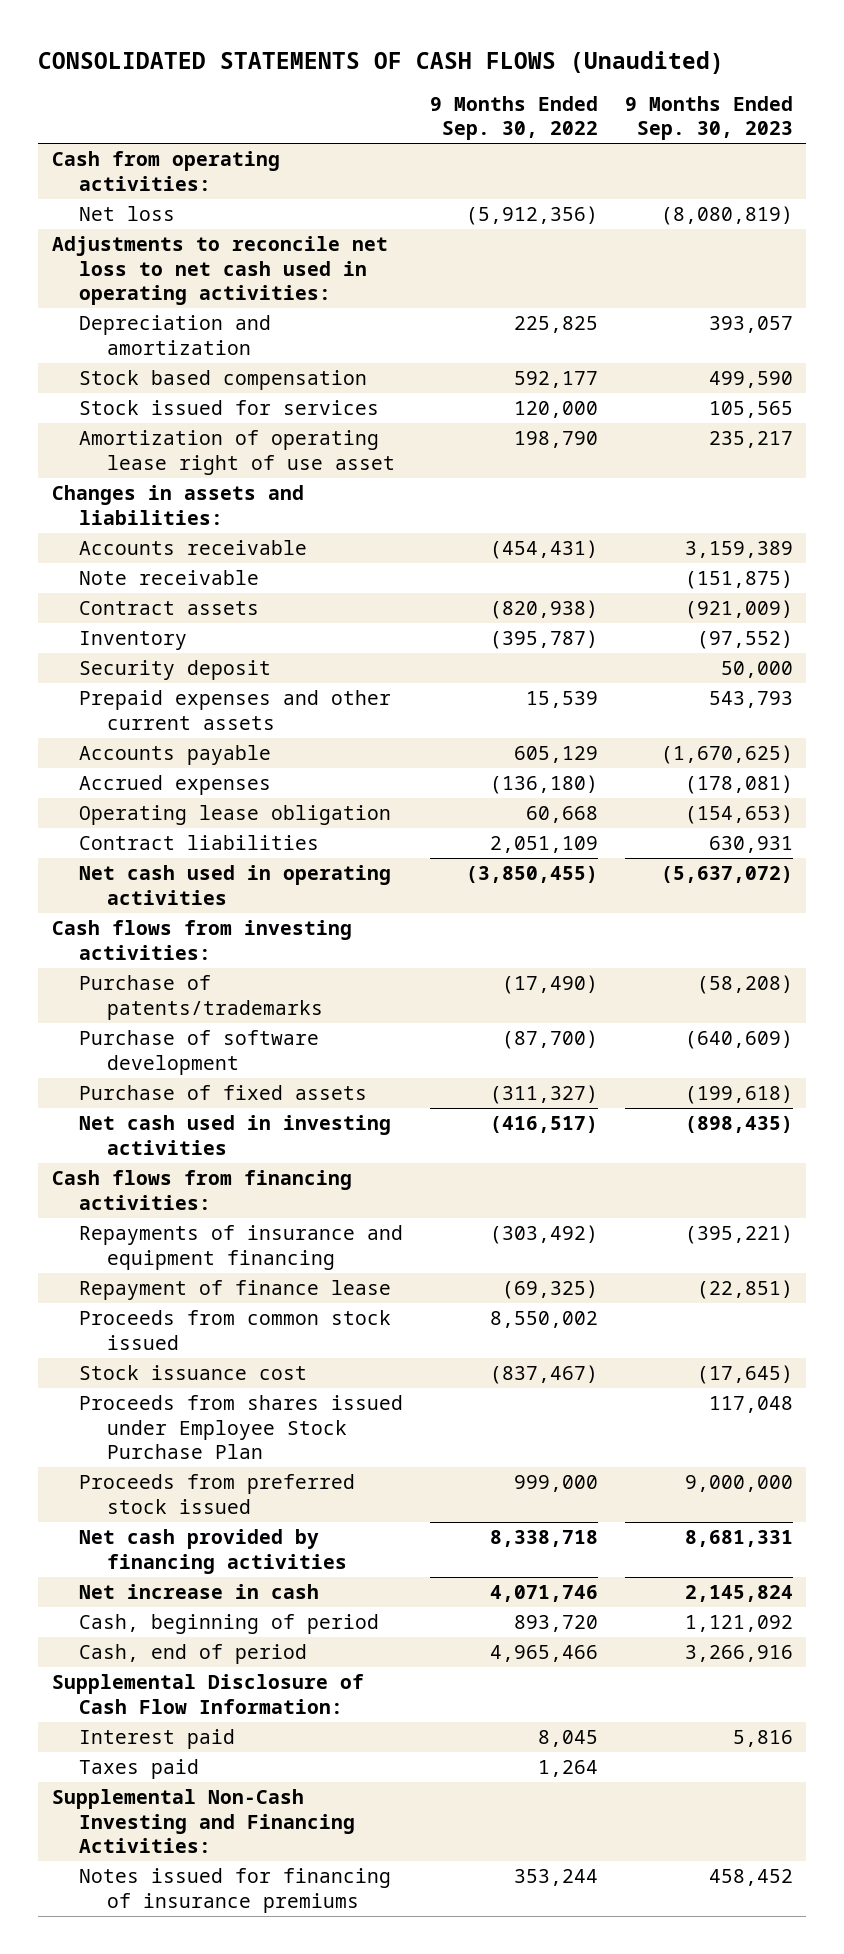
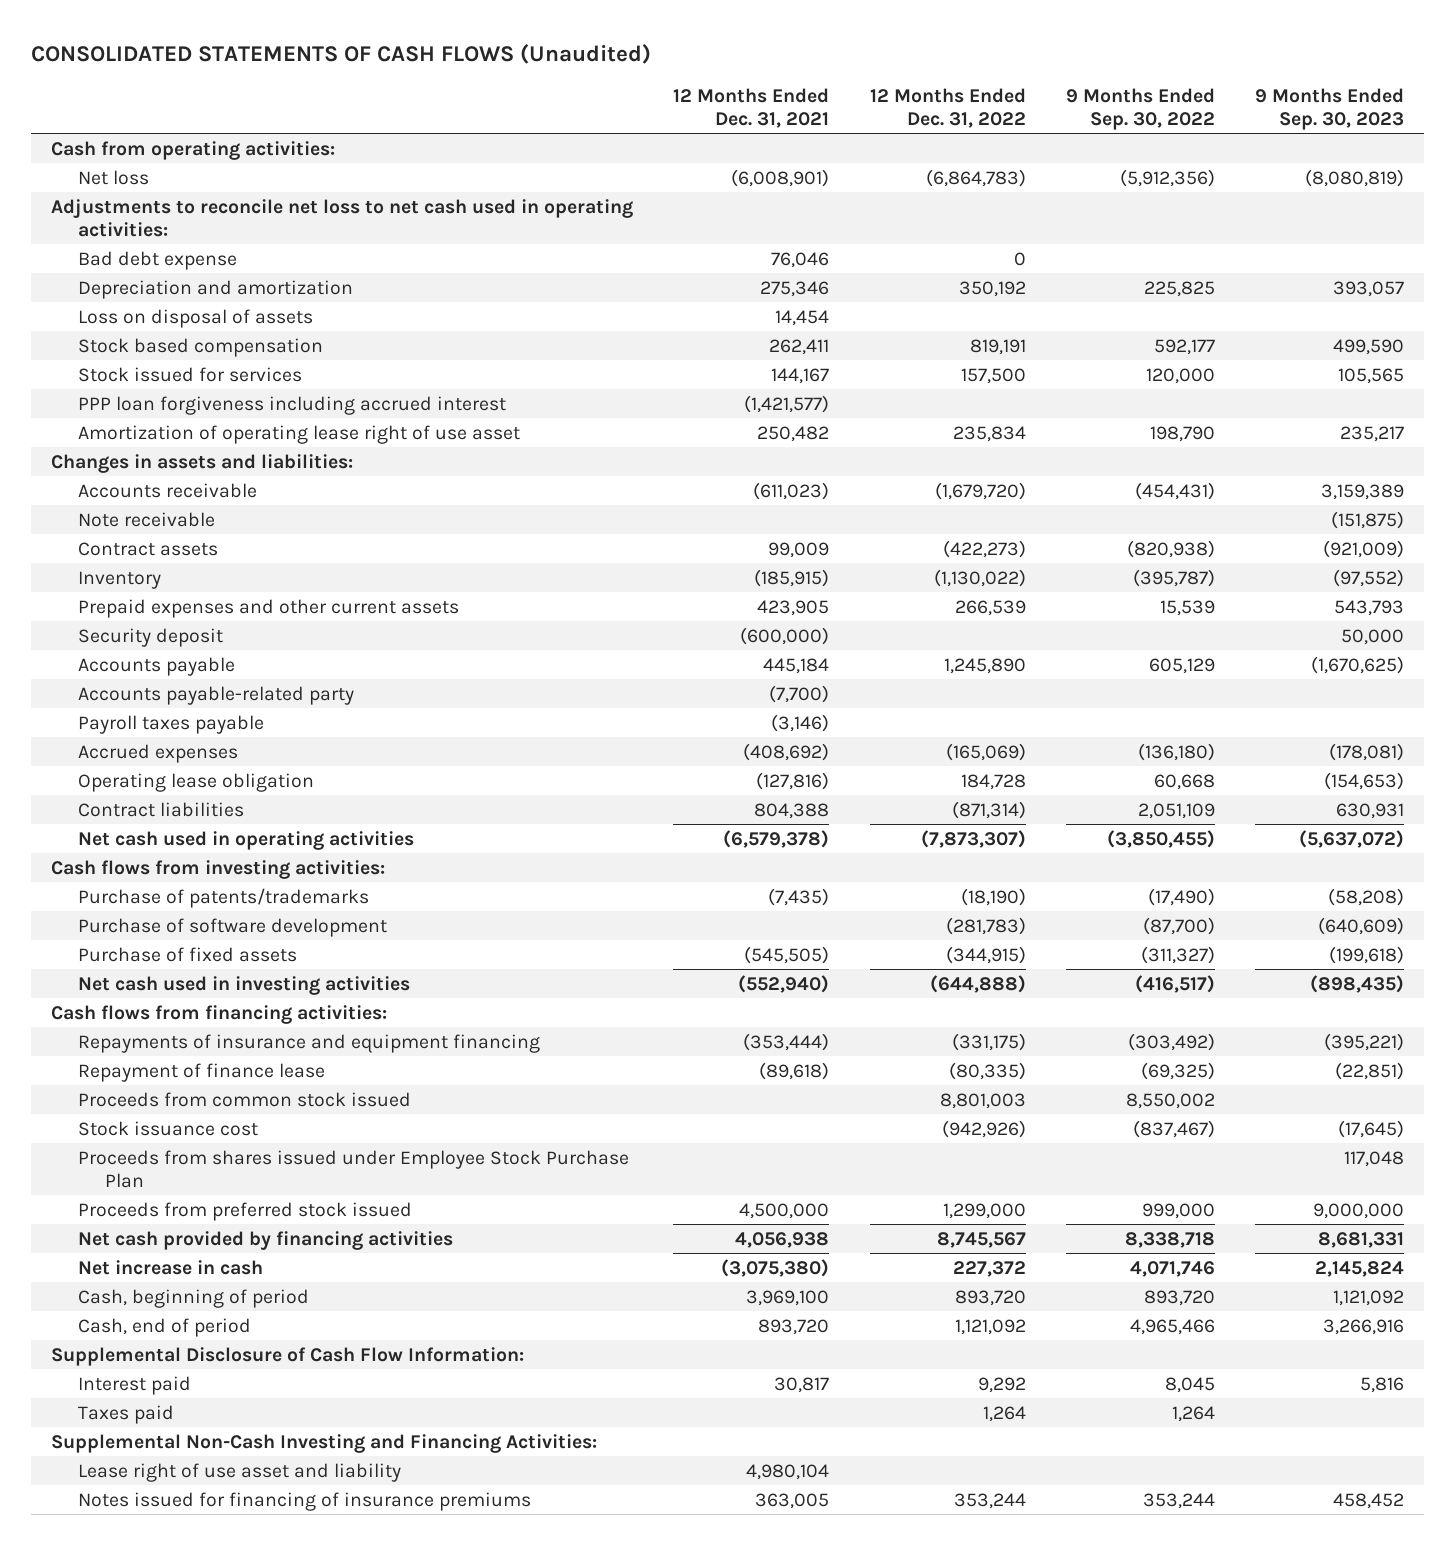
- | 9 Months Ended Sep. 30, 2022 | 9 Months Ended Sep. 30, 2023
+ | 12 Months Ended Dec. 31, 2021 | 12 Months Ended Dec. 31, 2022 | 9 Months Ended Sep. 30, 2022 | 9 Months Ended Sep. 30, 2023
+ Bad debt expense | 76,046 | 0 | |
+ Loss on disposal of assets | 14,454 | | |
+ PPP loan forgiveness including accrued interest | (1,421,577) | | |
moved down: Security deposit | (600,000) | | | 50,000
+ Accounts payable-related party | (7,700) | | |
+ Payroll taxes payable | (3,146) | | |
+ Lease right of use asset and liability | 4,980,104 | | |

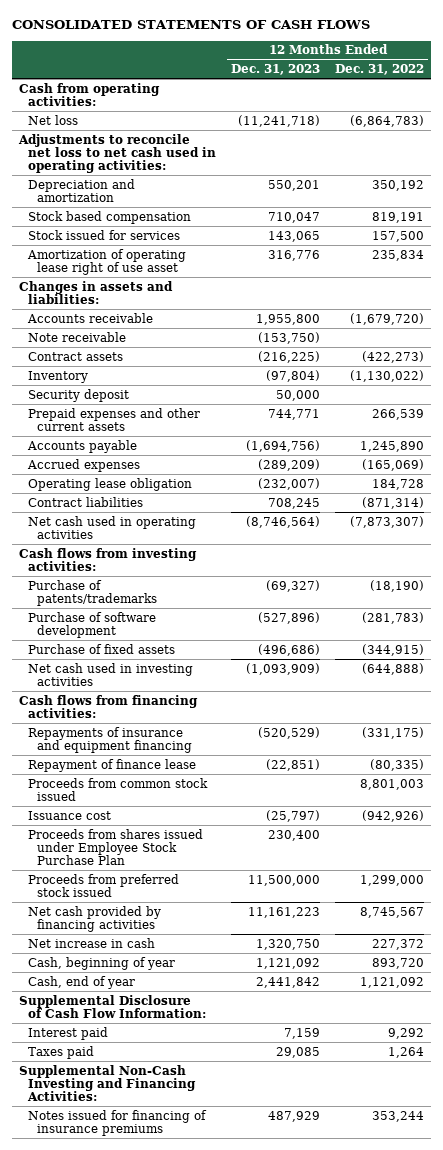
- CONSOLIDATED STATEMENTS OF CASH FLOWS (Unaudited)
+ CONSOLIDATED STATEMENTS OF CASH FLOWS
- | 12 Months Ended Dec. 31, 2021 | 12 Months Ended Dec. 31, 2022 | 9 Months Ended Sep. 30, 2022 | 9 Months Ended Sep. 30, 2023
+ | 12 Months Ended Dec. 31, 2023 | 12 Months Ended Dec. 31, 2022
- Bad debt expense | 76,046 | 0 | |
- Loss on disposal of assets | 14,454 | | |
- PPP loan forgiveness including accrued interest | (1,421,577) | | |
moved down: Prepaid expenses and other current assets | 744,771 | 266,539
- Accounts payable-related party | (7,700) | | |
- Payroll taxes payable | (3,146) | | |
- Stock issuance cost | | (942,926) | (837,467) | (17,645)
+ Issuance cost | (25,797) | (942,926)
- Cash, beginning of period | 3,969,100 | 893,720 | 893,720 | 1,121,092
- Cash, end of period | 893,720 | 1,121,092 | 4,965,466 | 3,266,916
+ Cash, beginning of year | 1,121,092 | 893,720
+ Cash, end of year | 2,441,842 | 1,121,092
- Lease right of use asset and liability | 4,980,104 | | |

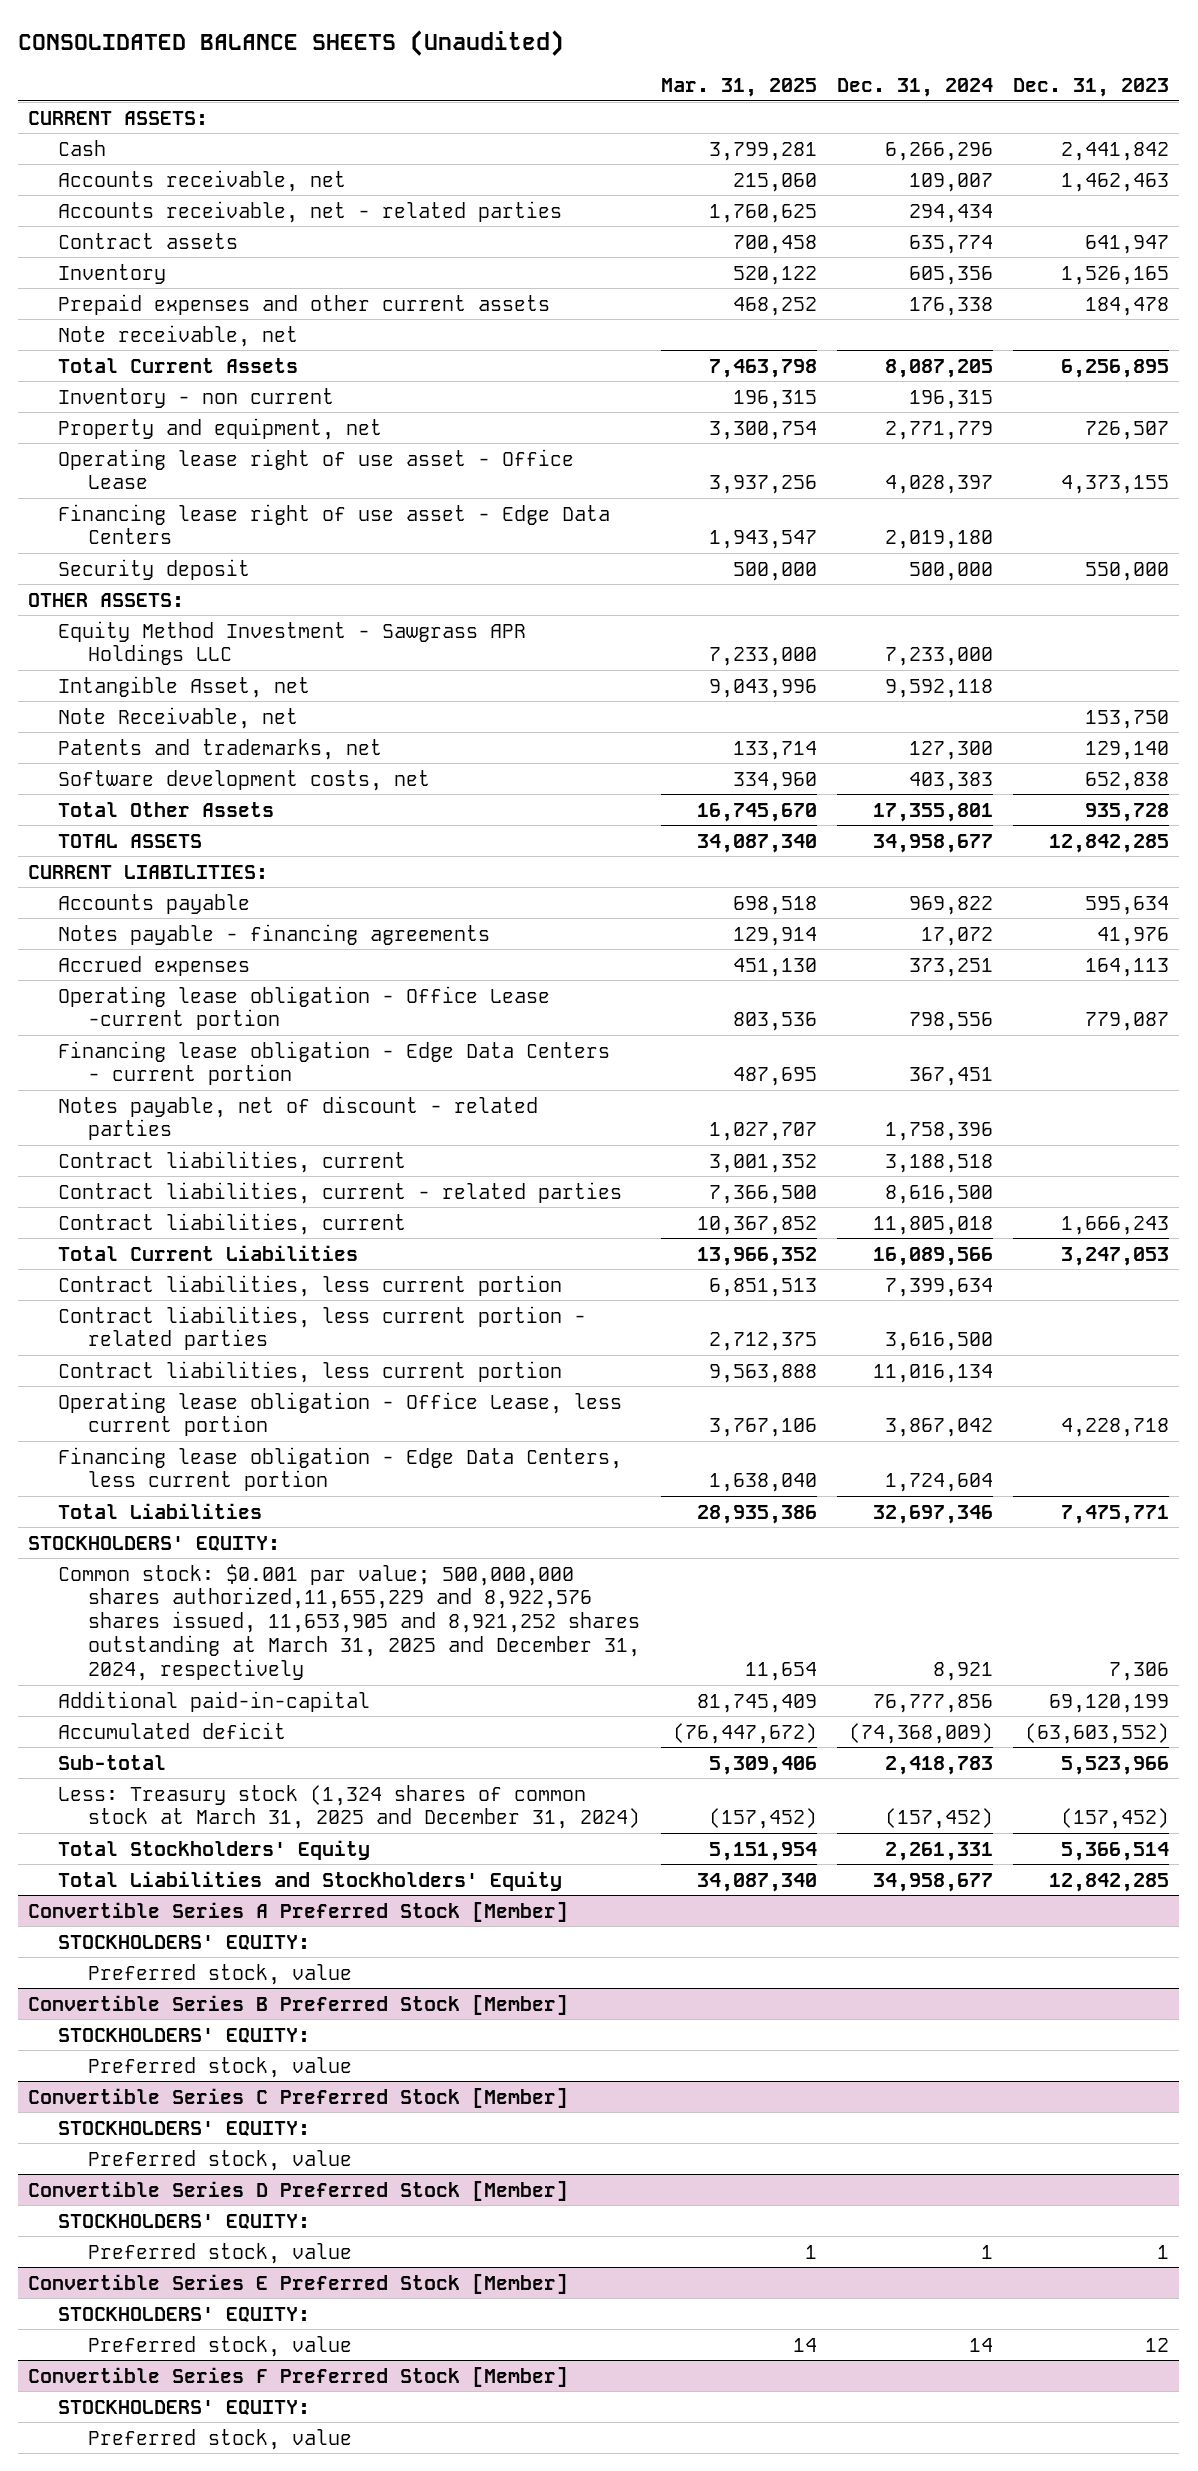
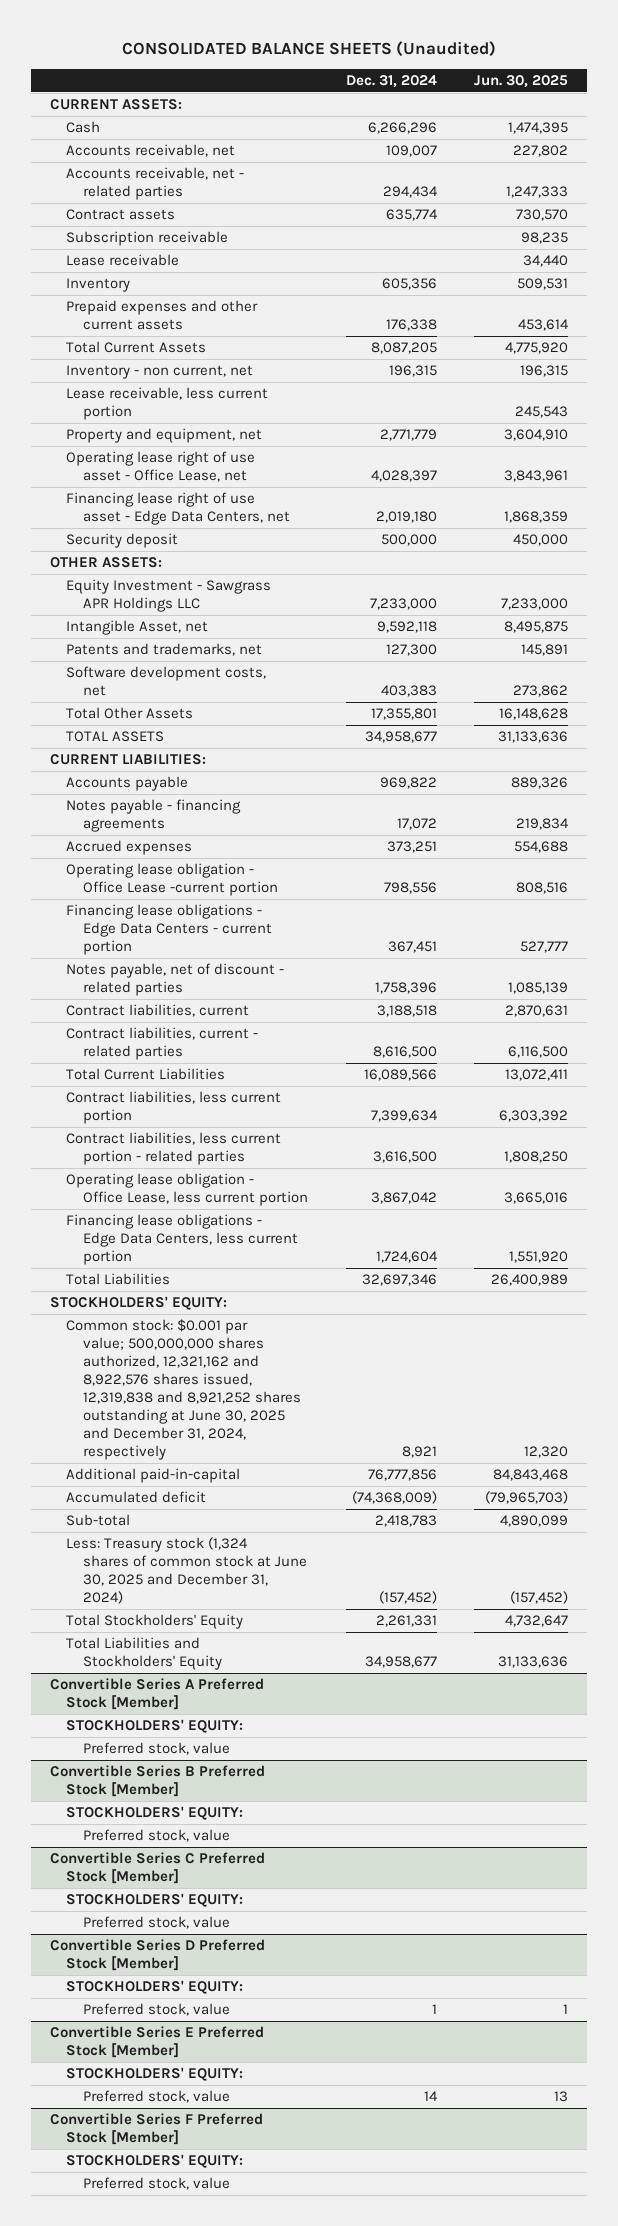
- | Mar. 31, 2025 | Dec. 31, 2024 | Dec. 31, 2023
+ | Dec. 31, 2024 | Jun. 30, 2025
+ Subscription receivable | | 98,235
+ Lease receivable | | 34,440
- Note receivable, net
- Inventory - non current | 196,315 | 196,315 |
+ Inventory - non current, net | 196,315 | 196,315
+ Lease receivable, less current portion | | 245,543
- Operating lease right of use asset - Office Lease | 3,937,256 | 4,028,397 | 4,373,155
- Financing lease right of use asset - Edge Data Centers | 1,943,547 | 2,019,180 |
+ Operating lease right of use asset - Office Lease, net | 4,028,397 | 3,843,961
+ Financing lease right of use asset - Edge Data Centers, net | 2,019,180 | 1,868,359
- Equity Method Investment - Sawgrass APR Holdings LLC | 7,233,000 | 7,233,000 |
+ Equity Investment - Sawgrass APR Holdings LLC | 7,233,000 | 7,233,000
- Note Receivable, net | | | 153,750
- Financing lease obligation - Edge Data Centers - current portion | 487,695 | 367,451 |
+ Financing lease obligations - Edge Data Centers - current portion | 367,451 | 527,777
- Contract liabilities, current | 10,367,852 | 11,805,018 | 1,666,243
- Contract liabilities, less current portion | 9,563,888 | 11,016,134 |
- Financing lease obligation - Edge Data Centers, less current portion | 1,638,040 | 1,724,604 |
+ Financing lease obligations - Edge Data Centers, less current portion | 1,724,604 | 1,551,920
- Common stock: $0.001 par value; 500,000,000 shares authorized,11,655,229 and 8,922,576 shares issued, 11,653,905 and 8,921,252 shares outstanding at March 31, 2025 and December 31, 2024, respectively | 11,654 | 8,921 | 7,306
+ Common stock: $0.001 par value; 500,000,000 shares authorized, 12,321,162 and 8,922,576 shares issued, 12,319,838 and 8,921,252 shares outstanding at June 30, 2025 and December 31, 2024, respectively | 8,921 | 12,320
- Less: Treasury stock (1,324 shares of common stock at March 31, 2025 and December 31, 2024) | (157,452) | (157,452) | (157,452)
+ Less: Treasury stock (1,324 shares of common stock at June 30, 2025 and December 31, 2024) | (157,452) | (157,452)

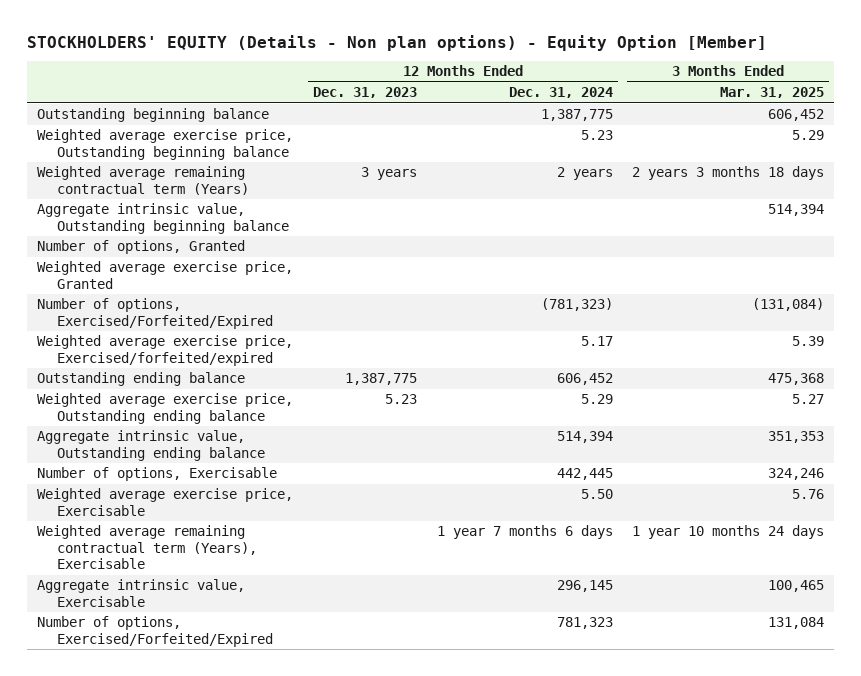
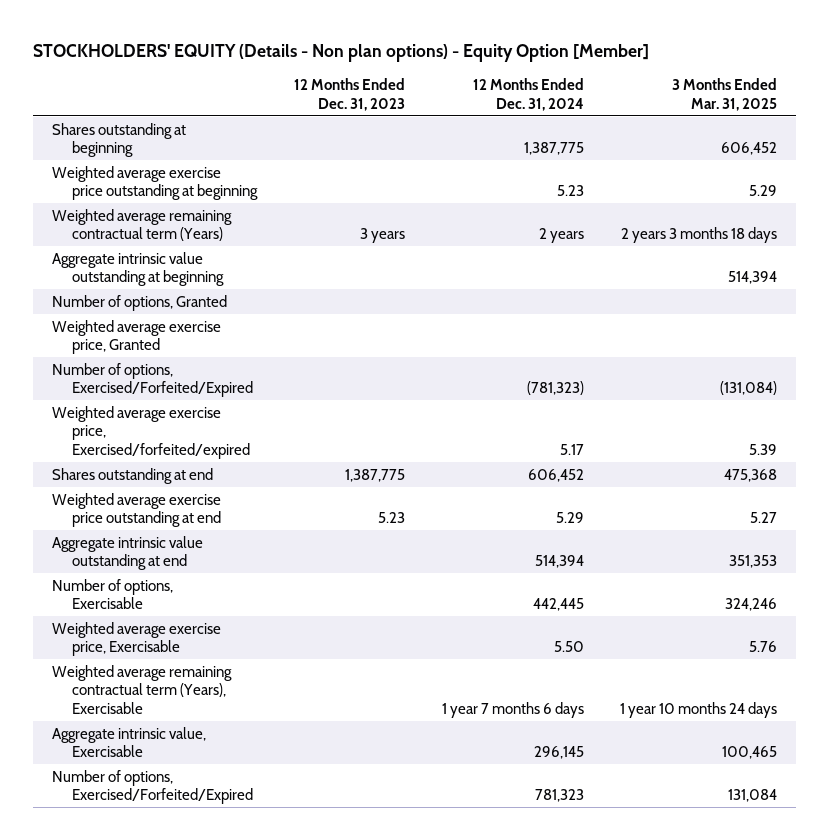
- Outstanding beginning balance | | 1,387,775 | 606,452
- Weighted average exercise price, Outstanding beginning balance | | 5.23 | 5.29
+ Shares outstanding at beginning | | 1,387,775 | 606,452
+ Weighted average exercise price outstanding at beginning | | 5.23 | 5.29
- Aggregate intrinsic value, Outstanding beginning balance | | | 514,394
+ Aggregate intrinsic value outstanding at beginning | | | 514,394
- Outstanding ending balance | 1,387,775 | 606,452 | 475,368
- Weighted average exercise price, Outstanding ending balance | 5.23 | 5.29 | 5.27
- Aggregate intrinsic value, Outstanding ending balance | | 514,394 | 351,353
+ Shares outstanding at end | 1,387,775 | 606,452 | 475,368
+ Weighted average exercise price outstanding at end | 5.23 | 5.29 | 5.27
+ Aggregate intrinsic value outstanding at end | | 514,394 | 351,353

